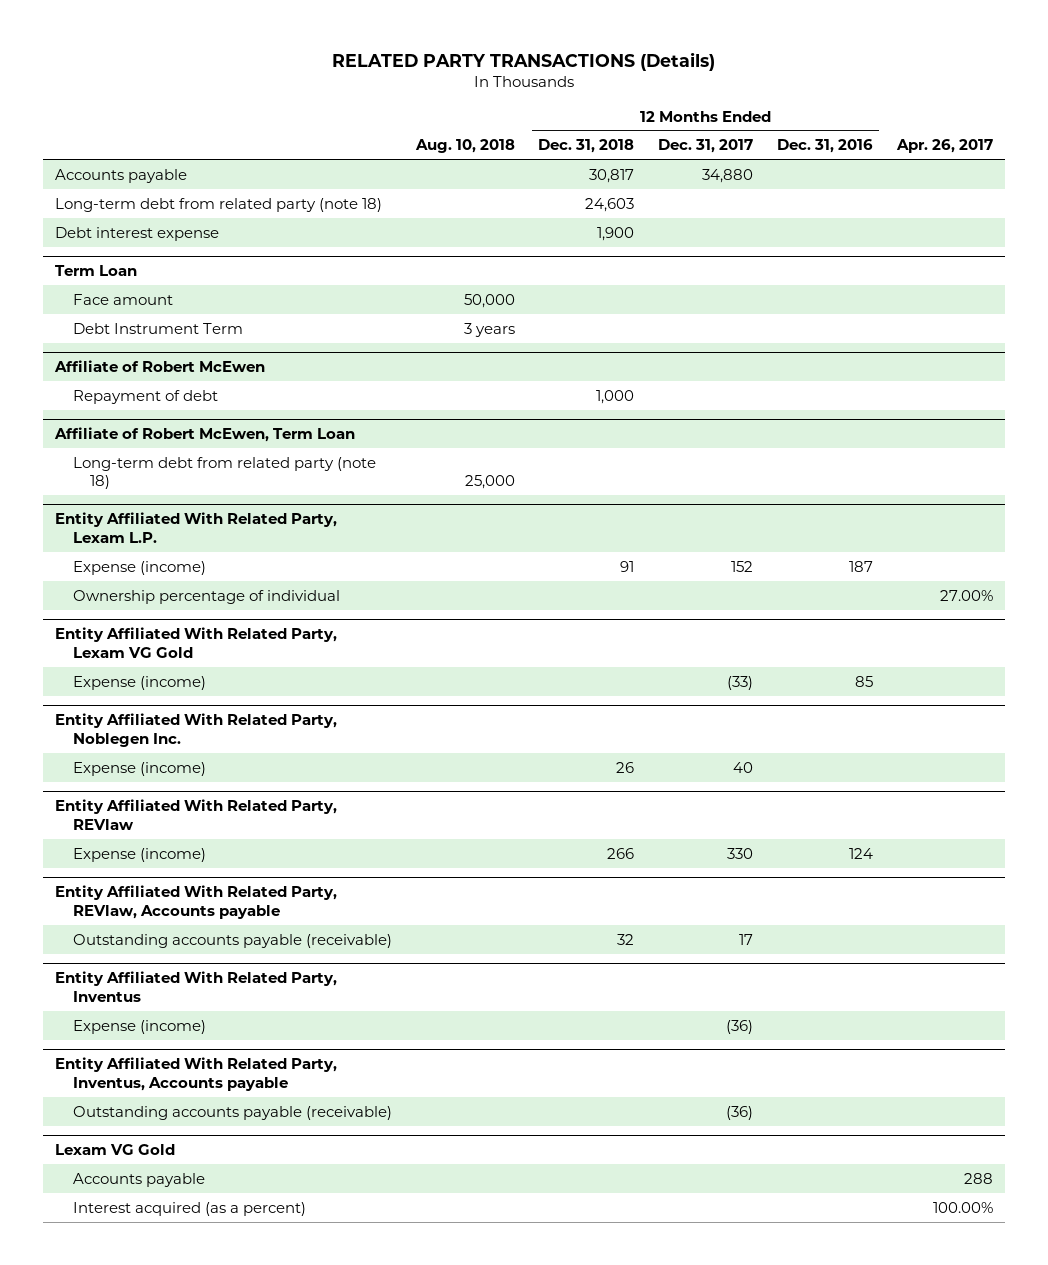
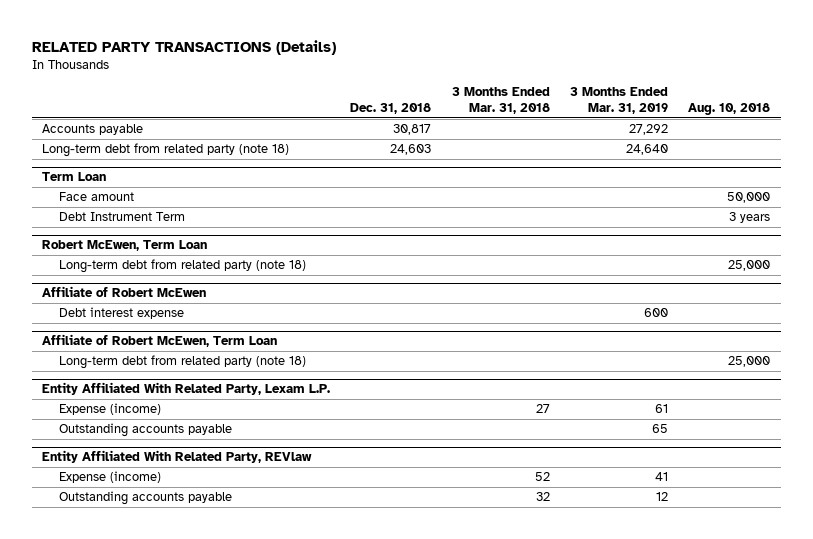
- | Aug. 10, 2018 | 12 Months Ended Dec. 31, 2018 | 12 Months Ended Dec. 31, 2017 | 12 Months Ended Dec. 31, 2016 | Apr. 26, 2017
+ | Dec. 31, 2018 | 3 Months Ended Mar. 31, 2018 | 3 Months Ended Mar. 31, 2019 | Aug. 10, 2018
- Debt interest expense | | 1,900 | | |
+ Robert McEwen, Term Loan
+ Long-term debt from related party (note 18) | | | | 25,000
@ Affiliate of Robert McEwen
- Repayment of debt | | 1,000 | | |
+ Debt interest expense | | | 600 |
@ Entity Affiliated With Related Party, Lexam L.P.
- Ownership percentage of individual | | | | | 27.00%
- Entity Affiliated With Related Party, Lexam VG Gold
- Expense (income) | | | (33) | 85 |
- Entity Affiliated With Related Party, Noblegen Inc.
- Expense (income) | | 26 | 40 | |
@ Entity Affiliated With Related Party, Lexam L.P.
+ Outstanding accounts payable | | | 65 |
- Entity Affiliated With Related Party, REVlaw, Accounts payable
- Outstanding accounts payable (receivable) | | 32 | 17 | |
- Entity Affiliated With Related Party, Inventus
- Expense (income) | | | (36) | |
- Entity Affiliated With Related Party, Inventus, Accounts payable
- Outstanding accounts payable (receivable) | | | (36) | |
- Lexam VG Gold
- Accounts payable | | | | | 288
- Interest acquired (as a percent) | | | | | 100.00%
@ Entity Affiliated With Related Party, REVlaw
+ Outstanding accounts payable | | 32 | 12 |

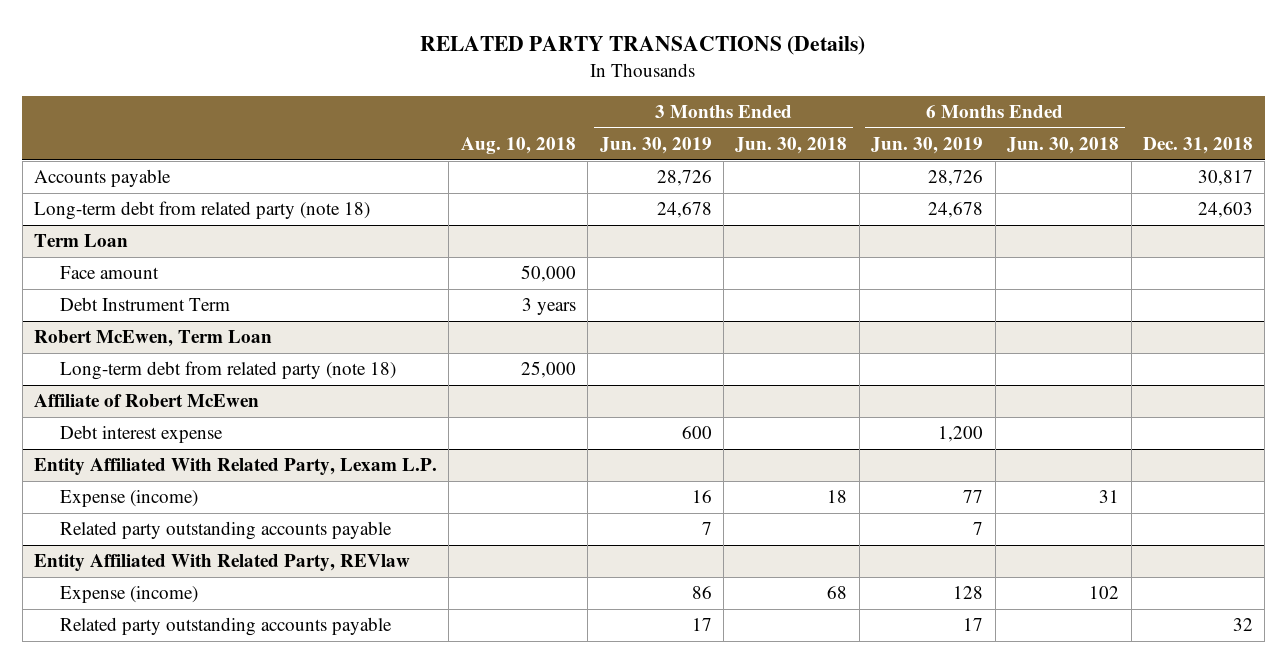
- | Dec. 31, 2018 | 3 Months Ended Mar. 31, 2018 | 3 Months Ended Mar. 31, 2019 | Aug. 10, 2018
+ | Aug. 10, 2018 | 3 Months Ended Jun. 30, 2019 | 3 Months Ended Jun. 30, 2018 | 6 Months Ended Jun. 30, 2019 | 6 Months Ended Jun. 30, 2018 | Dec. 31, 2018
- Affiliate of Robert McEwen, Term Loan
- Long-term debt from related party (note 18) | | | | 25,000
@ Entity Affiliated With Related Party, Lexam L.P.
- Outstanding accounts payable | | | 65 |
+ Related party outstanding accounts payable | | 7 | | 7 | |
@ Entity Affiliated With Related Party, REVlaw
- Outstanding accounts payable | | 32 | 12 |
+ Related party outstanding accounts payable | | 17 | | 17 | | 32

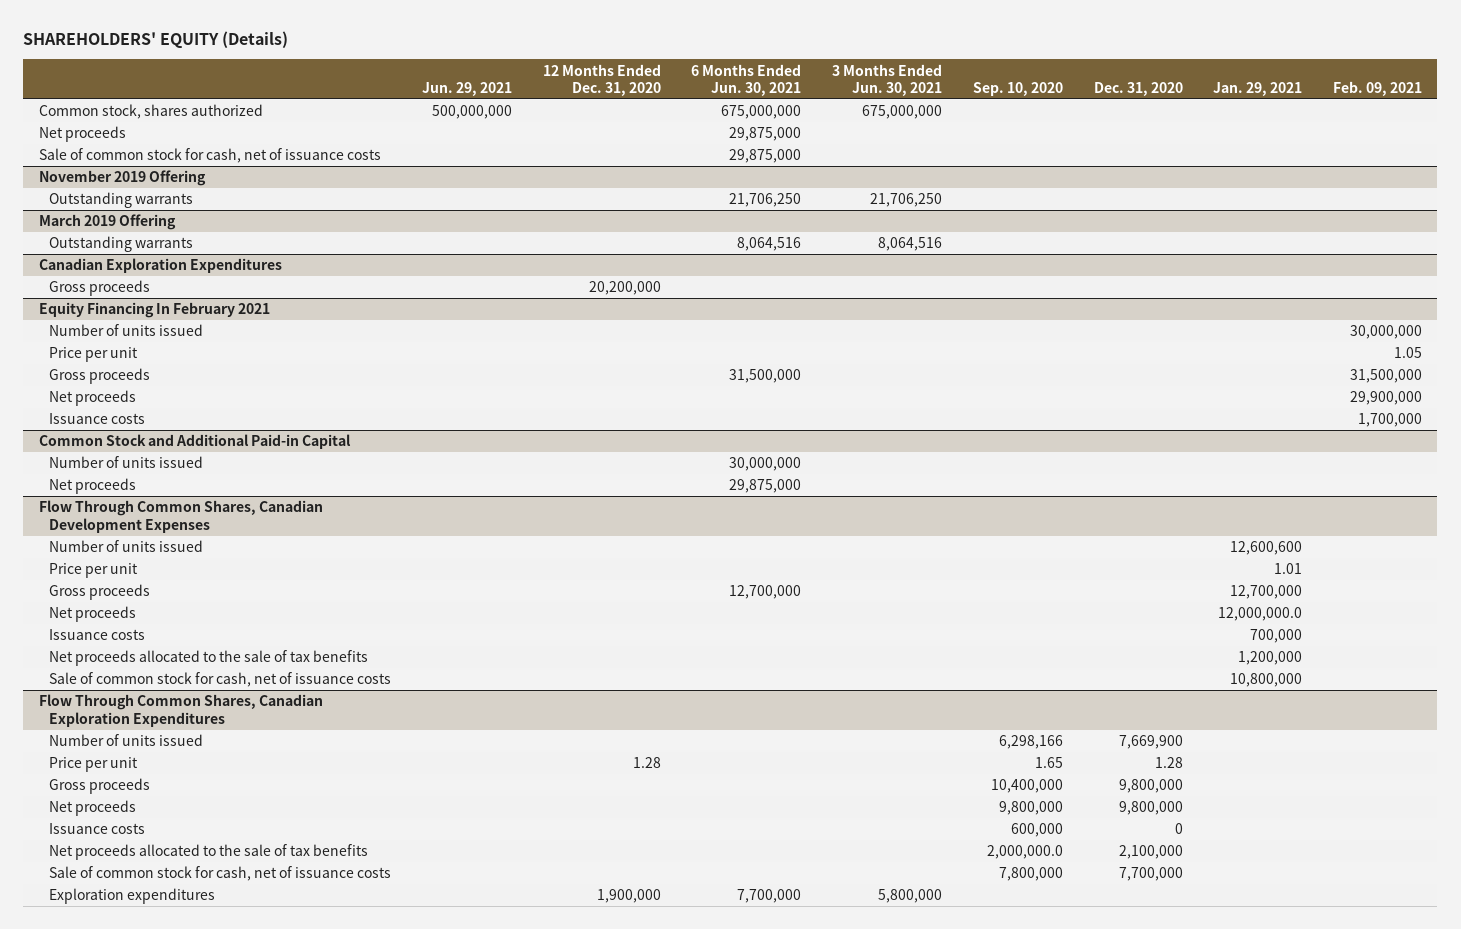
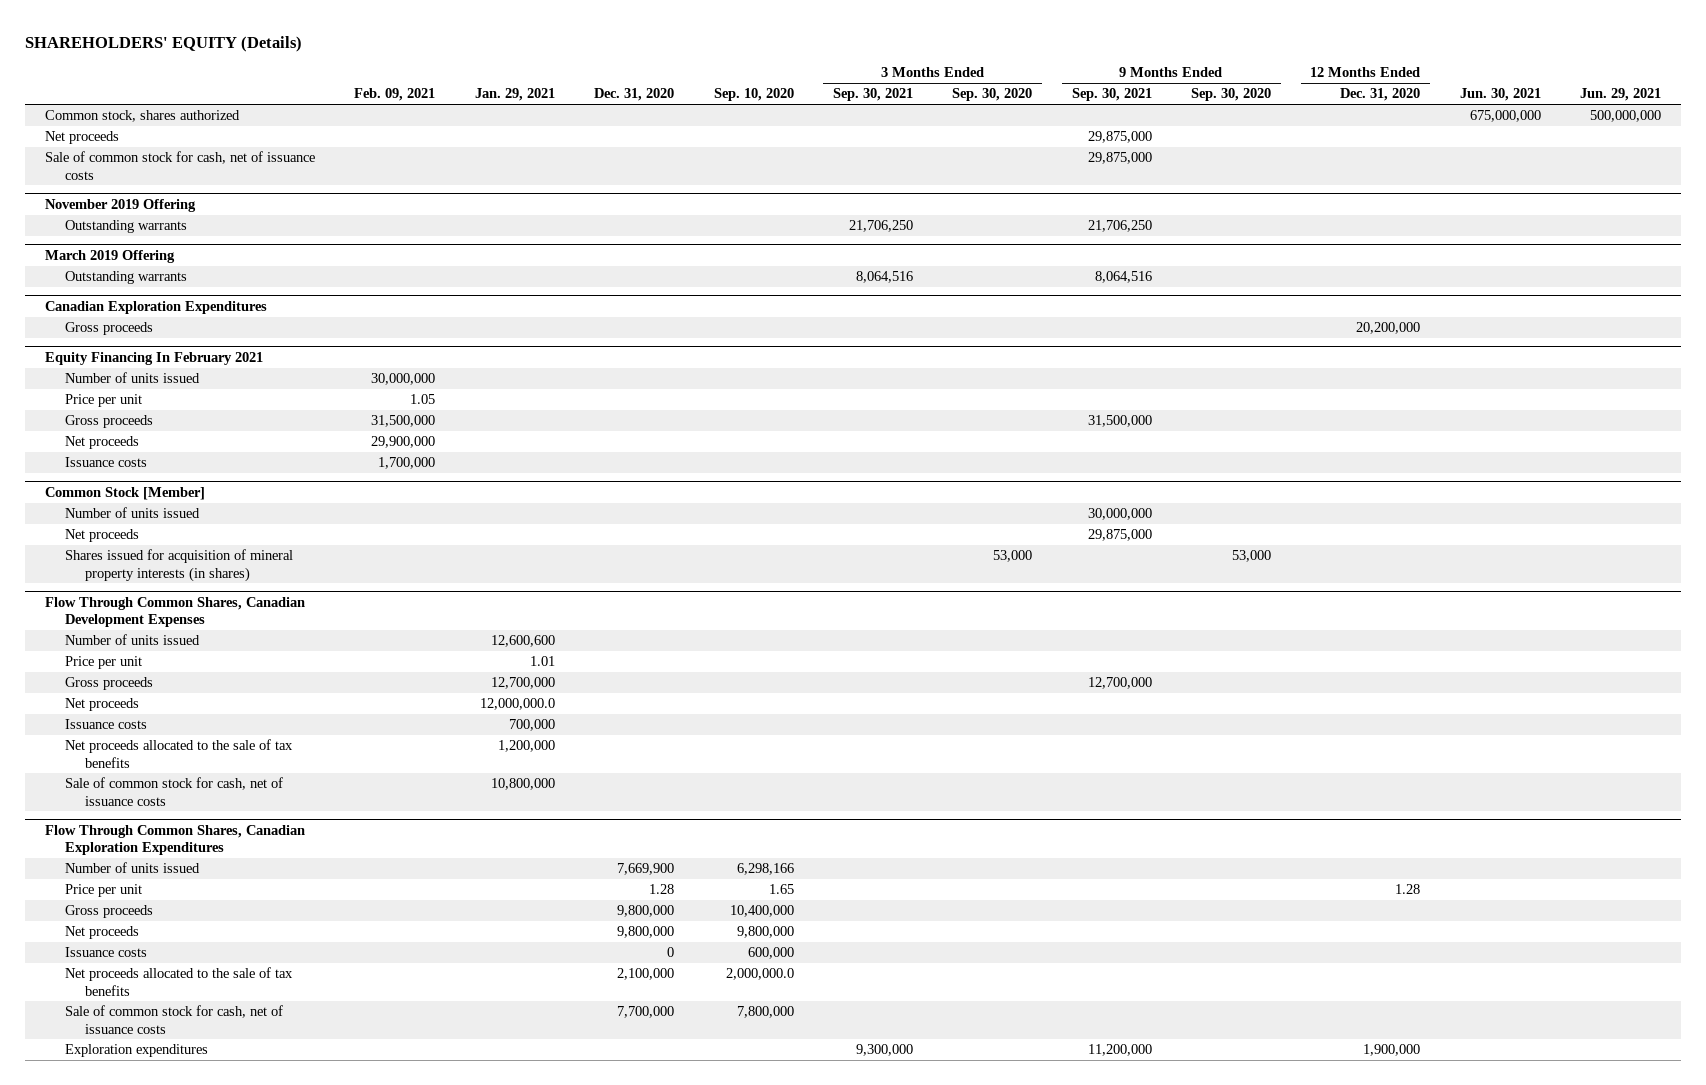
- | Jun. 29, 2021 | 12 Months Ended Dec. 31, 2020 | 6 Months Ended Jun. 30, 2021 | 3 Months Ended Jun. 30, 2021 | Sep. 10, 2020 | Dec. 31, 2020 | Jan. 29, 2021 | Feb. 09, 2021
+ | Feb. 09, 2021 | Jan. 29, 2021 | Dec. 31, 2020 | Sep. 10, 2020 | 3 Months Ended Sep. 30, 2021 | 3 Months Ended Sep. 30, 2020 | 9 Months Ended Sep. 30, 2021 | 9 Months Ended Sep. 30, 2020 | 12 Months Ended Dec. 31, 2020 | Jun. 30, 2021 | Jun. 29, 2021
- Common Stock and Additional Paid-in Capital
+ Common Stock [Member]
+ Shares issued for acquisition of mineral property interests (in shares) | | | | | | 53,000 | | 53,000 | | |

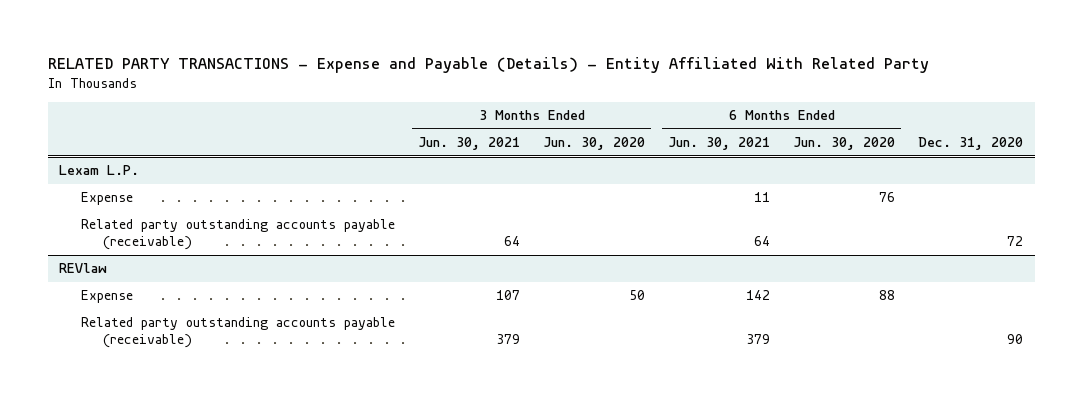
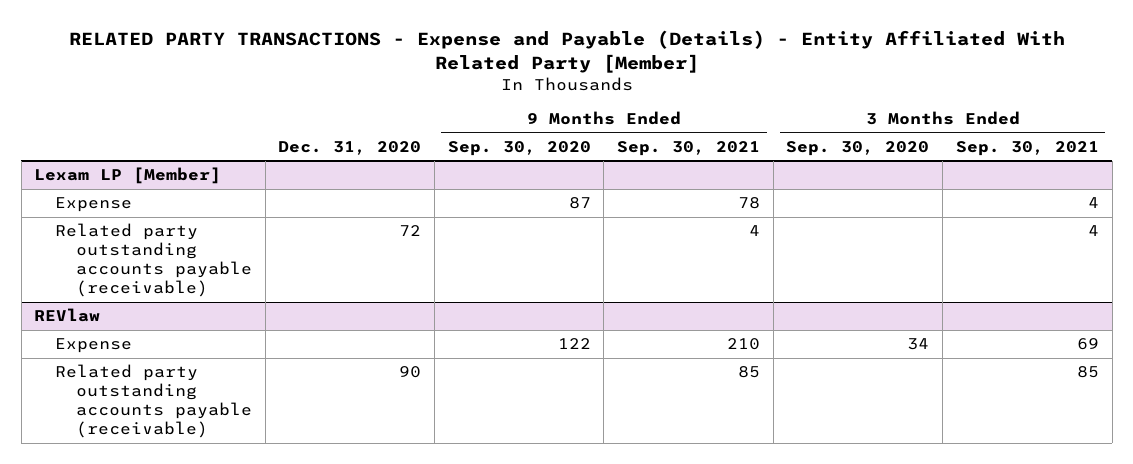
- RELATED PARTY TRANSACTIONS - Expense and Payable (Details) - Entity Affiliated With Related Party
+ RELATED PARTY TRANSACTIONS - Expense and Payable (Details) - Entity Affiliated With Related Party [Member]
- | 3 Months Ended Jun. 30, 2021 | 3 Months Ended Jun. 30, 2020 | 6 Months Ended Jun. 30, 2021 | 6 Months Ended Jun. 30, 2020 | Dec. 31, 2020
+ | Dec. 31, 2020 | 9 Months Ended Sep. 30, 2020 | 9 Months Ended Sep. 30, 2021 | 3 Months Ended Sep. 30, 2020 | 3 Months Ended Sep. 30, 2021
- Lexam L.P.
+ Lexam LP [Member]

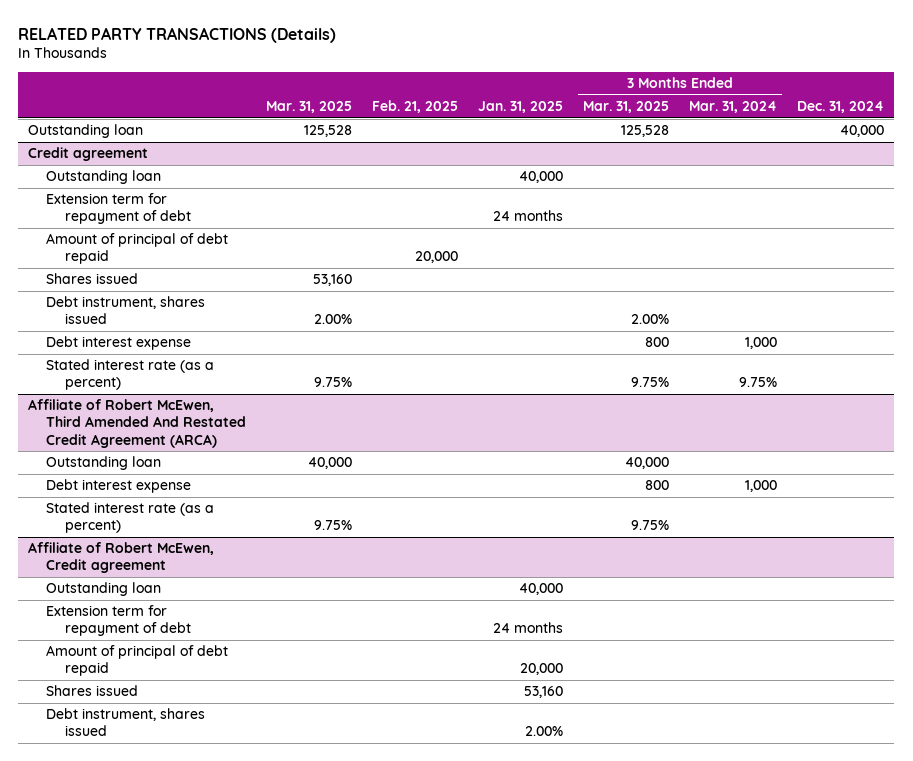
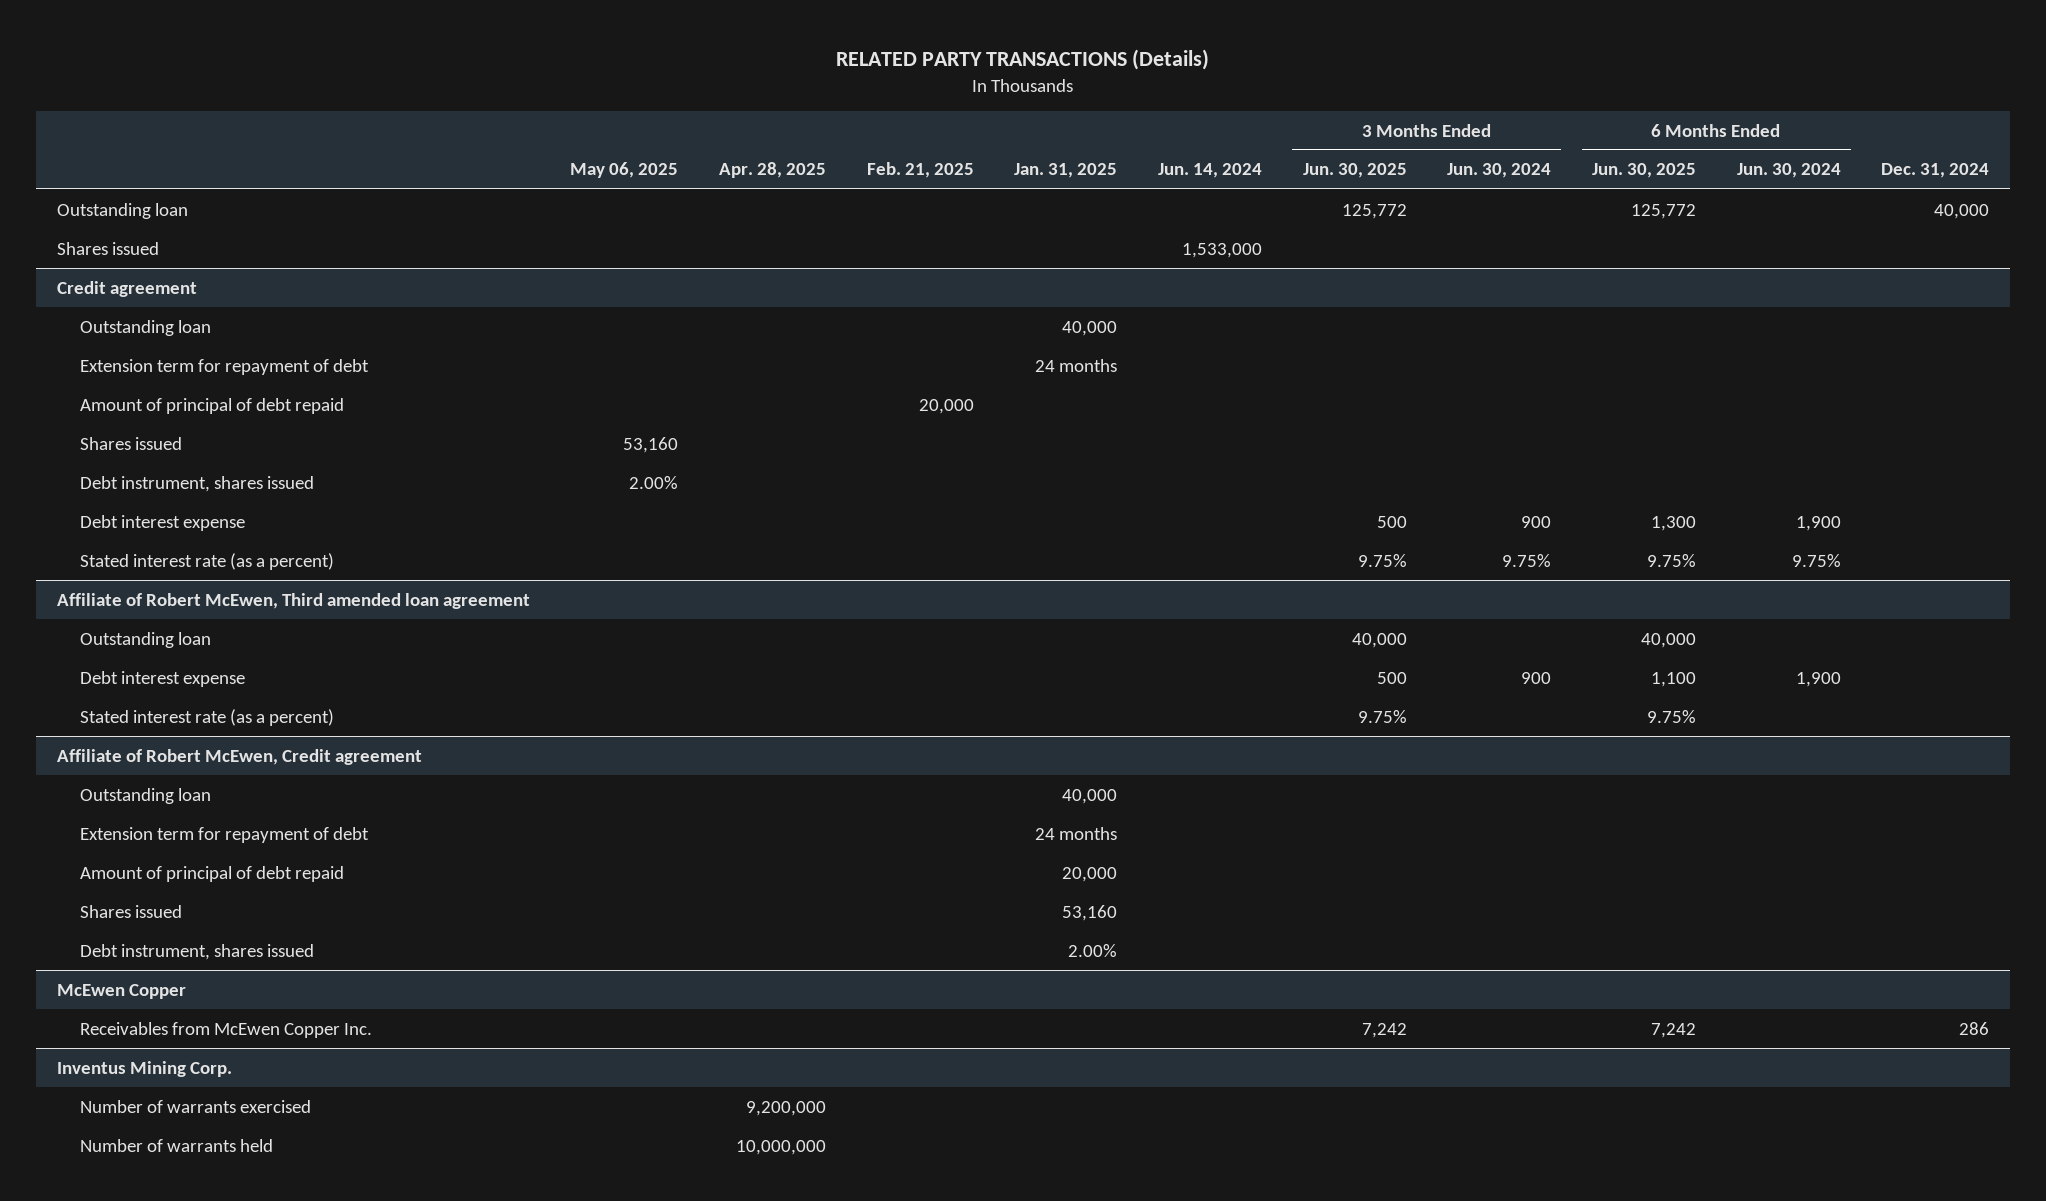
- | Mar. 31, 2025 | Feb. 21, 2025 | Jan. 31, 2025 | 3 Months Ended Mar. 31, 2025 | 3 Months Ended Mar. 31, 2024 | Dec. 31, 2024
+ | May 06, 2025 | Apr. 28, 2025 | Feb. 21, 2025 | Jan. 31, 2025 | Jun. 14, 2024 | 3 Months Ended Jun. 30, 2025 | 3 Months Ended Jun. 30, 2024 | 6 Months Ended Jun. 30, 2025 | 6 Months Ended Jun. 30, 2024 | Dec. 31, 2024
+ Shares issued | | | | | 1,533,000 | | | | |
- Affiliate of Robert McEwen, Third Amended And Restated Credit Agreement (ARCA)
+ Affiliate of Robert McEwen, Third amended loan agreement
+ McEwen Copper
+ Receivables from McEwen Copper Inc. | | | | | | 7,242 | | 7,242 | | 286
+ Inventus Mining Corp.
+ Number of warrants exercised | | 9,200,000 | | | | | | | |
+ Number of warrants held | | 10,000,000 | | | | | | | |

